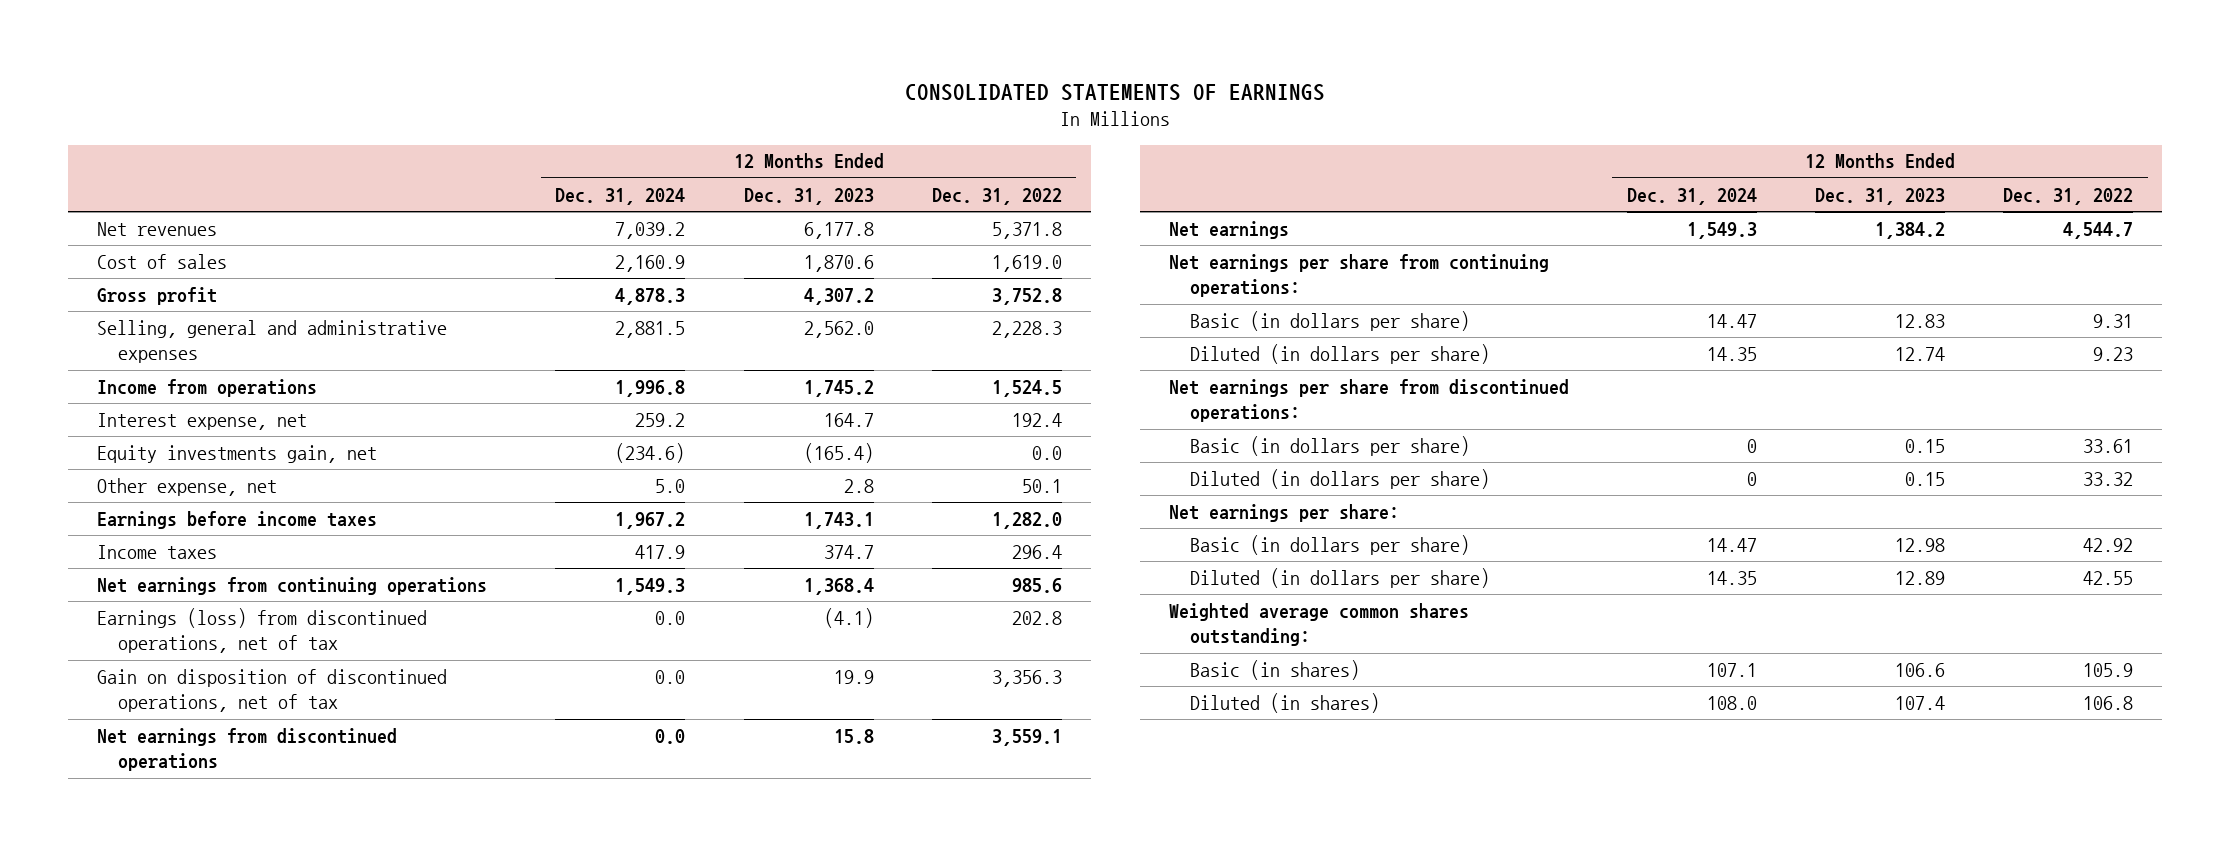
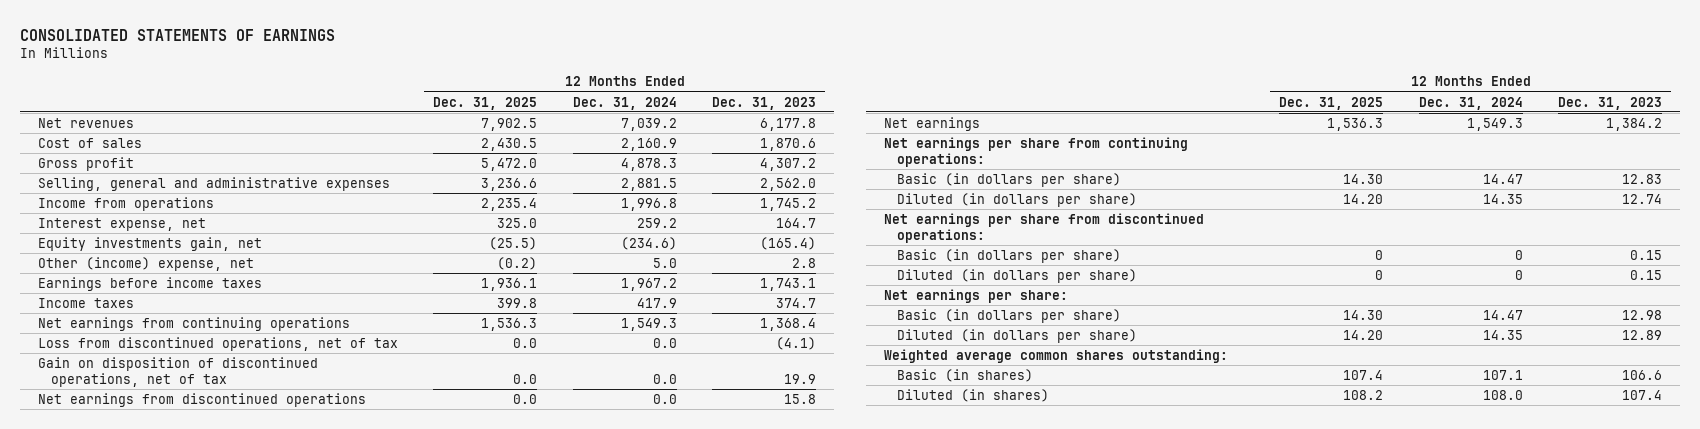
- | 12 Months Ended Dec. 31, 2024 | 12 Months Ended Dec. 31, 2023 | 12 Months Ended Dec. 31, 2022
+ | 12 Months Ended Dec. 31, 2025 | 12 Months Ended Dec. 31, 2024 | 12 Months Ended Dec. 31, 2023
- Other expense, net | 5.0 | 2.8 | 50.1
+ Other (income) expense, net | (0.2) | 5.0 | 2.8
- Earnings (loss) from discontinued operations, net of tax | 0.0 | (4.1) | 202.8
+ Loss from discontinued operations, net of tax | 0.0 | 0.0 | (4.1)

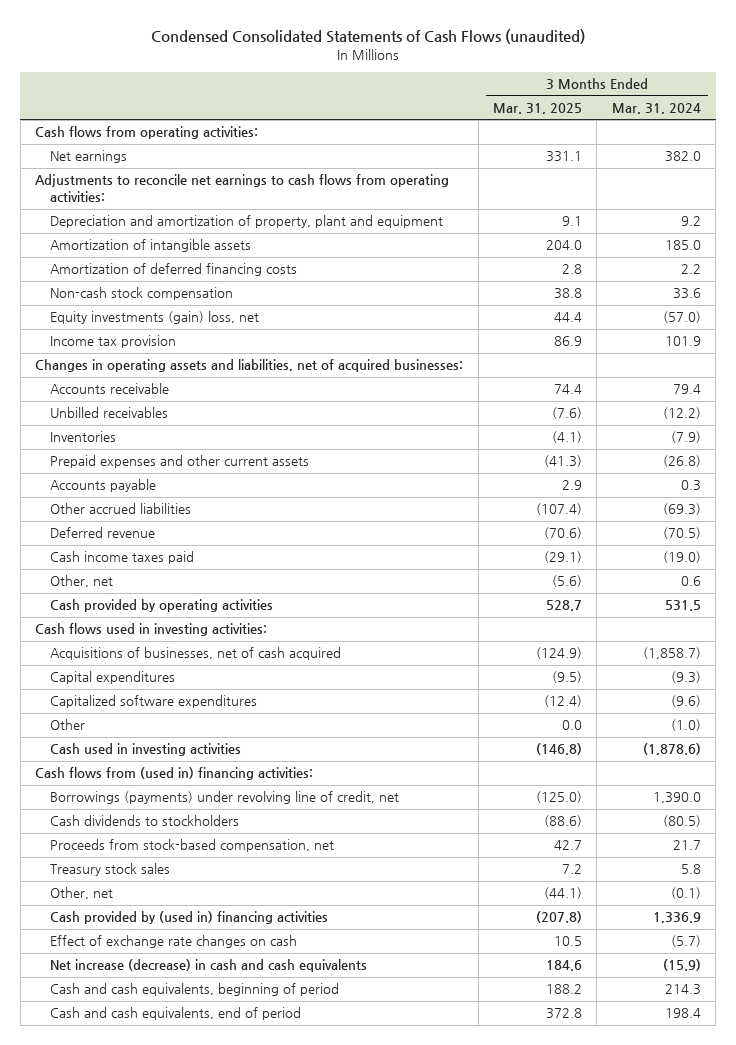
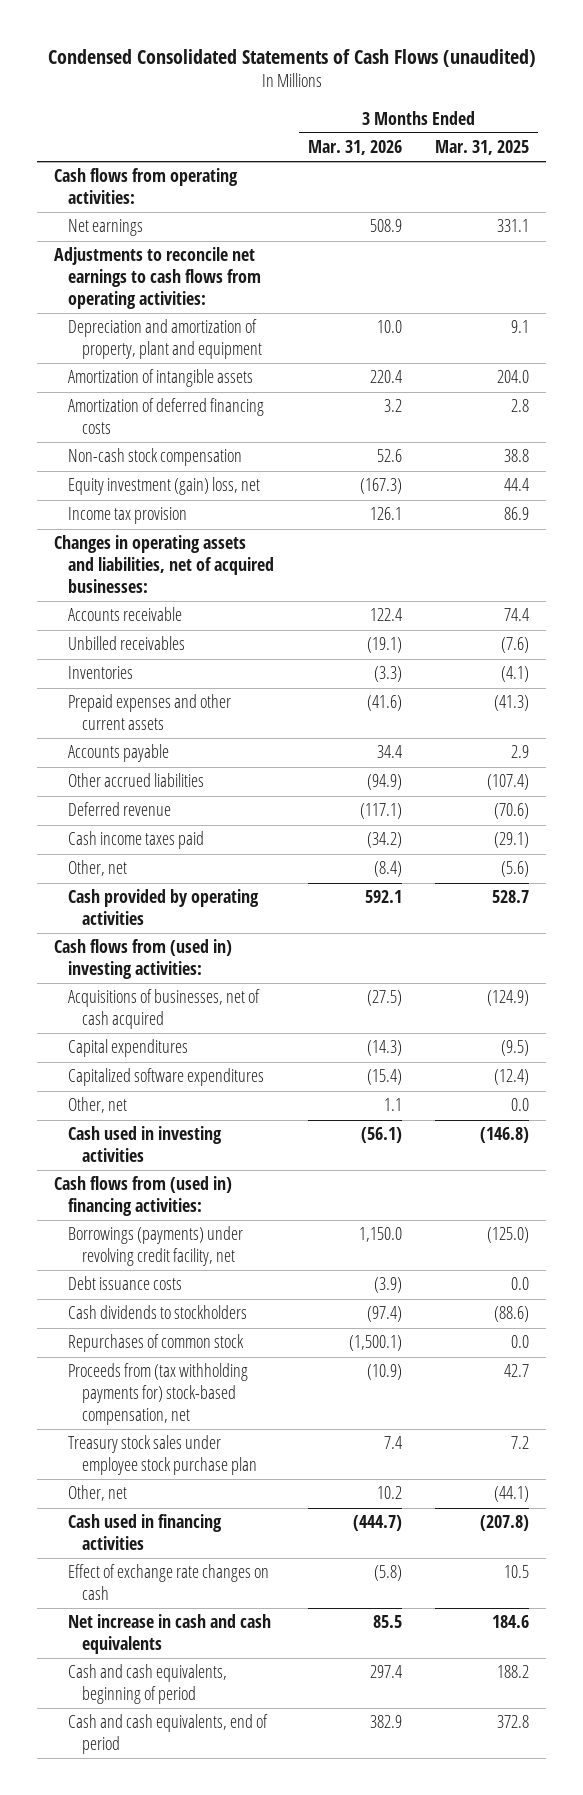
- | 3 Months Ended Mar. 31, 2025 | 3 Months Ended Mar. 31, 2024
+ | 3 Months Ended Mar. 31, 2026 | 3 Months Ended Mar. 31, 2025
- Equity investments (gain) loss, net | 44.4 | (57.0)
+ Equity investment (gain) loss, net | (167.3) | 44.4
- Cash flows used in investing activities:
+ Cash flows from (used in) investing activities:
- Other | 0.0 | (1.0)
+ Other, net | 1.1 | 0.0
- Borrowings (payments) under revolving line of credit, net | (125.0) | 1,390.0
+ Borrowings (payments) under revolving credit facility, net | 1,150.0 | (125.0)
+ Debt issuance costs | (3.9) | 0.0
- Proceeds from stock-based compensation, net | 42.7 | 21.7
- Treasury stock sales | 7.2 | 5.8
+ Repurchases of common stock | (1,500.1) | 0.0
+ Proceeds from (tax withholding payments for) stock-based compensation, net | (10.9) | 42.7
+ Treasury stock sales under employee stock purchase plan | 7.4 | 7.2
- Cash provided by (used in) financing activities | (207.8) | 1,336.9
+ Cash used in financing activities | (444.7) | (207.8)
- Net increase (decrease) in cash and cash equivalents | 184.6 | (15.9)
+ Net increase in cash and cash equivalents | 85.5 | 184.6

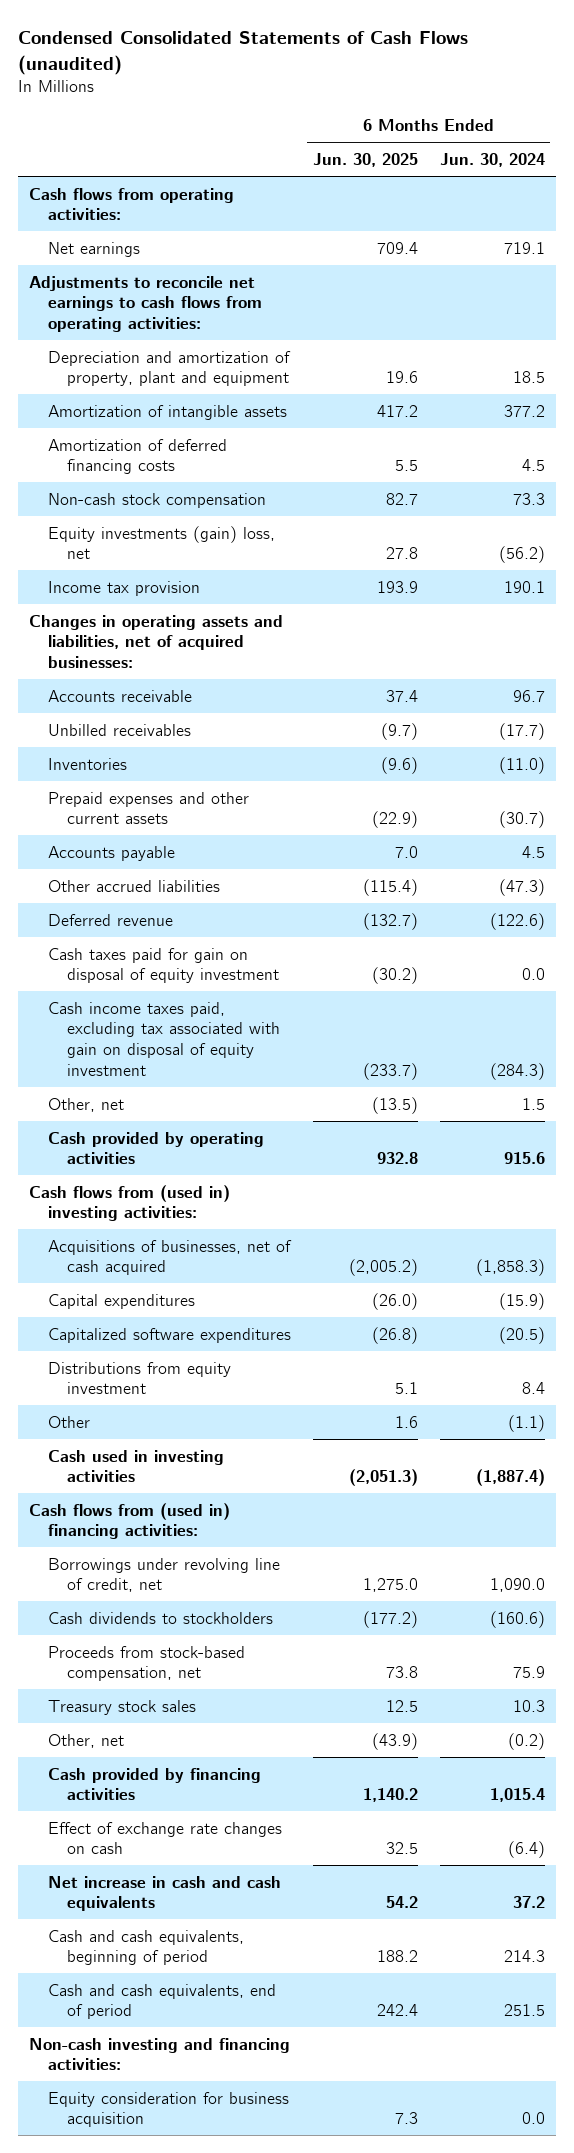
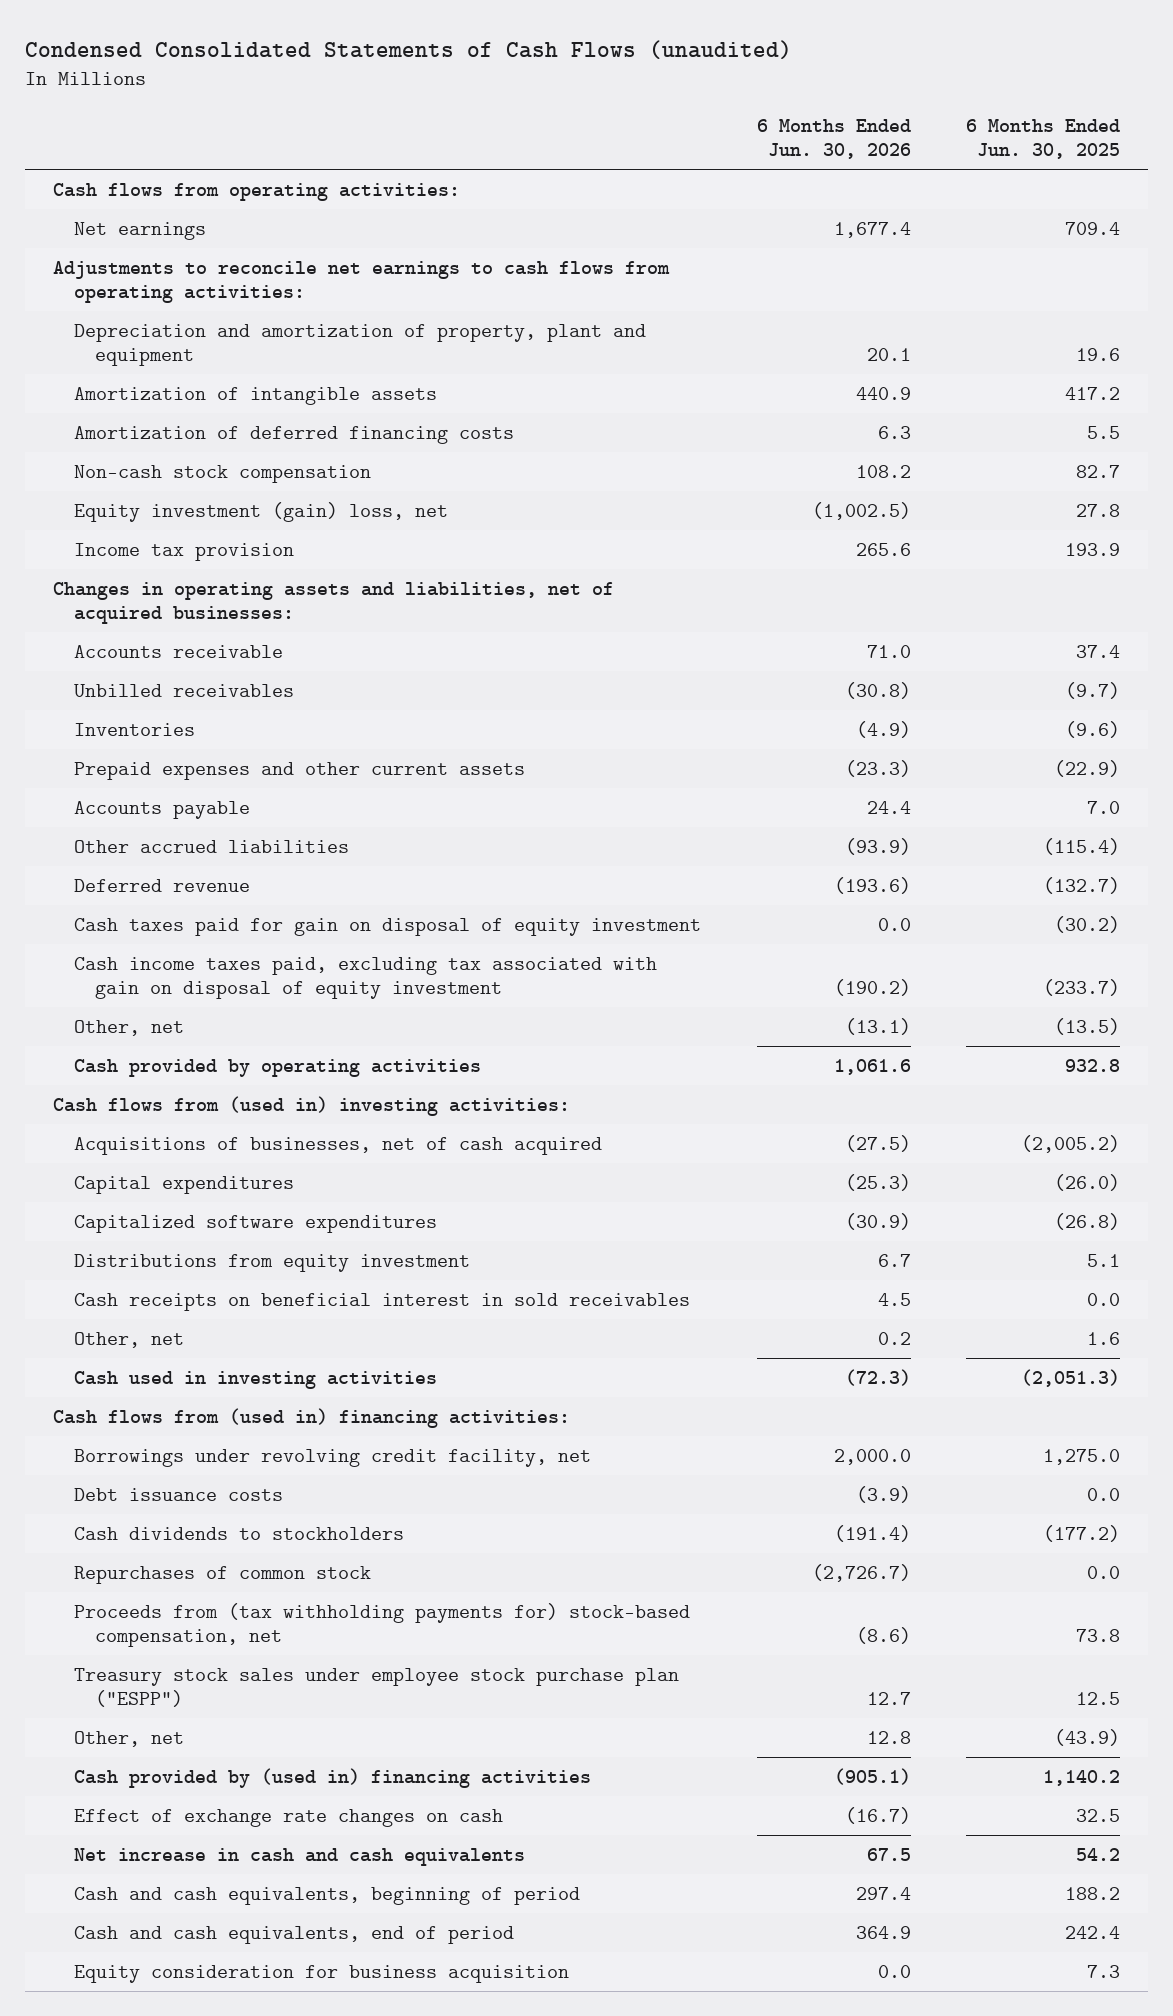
- | 6 Months Ended Jun. 30, 2025 | 6 Months Ended Jun. 30, 2024
+ | 6 Months Ended Jun. 30, 2026 | 6 Months Ended Jun. 30, 2025
- Equity investments (gain) loss, net | 27.8 | (56.2)
+ Equity investment (gain) loss, net | (1,002.5) | 27.8
- Other | 1.6 | (1.1)
+ Cash receipts on beneficial interest in sold receivables | 4.5 | 0.0
+ Other, net | 0.2 | 1.6
- Borrowings under revolving line of credit, net | 1,275.0 | 1,090.0
+ Borrowings under revolving credit facility, net | 2,000.0 | 1,275.0
+ Debt issuance costs | (3.9) | 0.0
- Proceeds from stock-based compensation, net | 73.8 | 75.9
- Treasury stock sales | 12.5 | 10.3
+ Repurchases of common stock | (2,726.7) | 0.0
+ Proceeds from (tax withholding payments for) stock-based compensation, net | (8.6) | 73.8
+ Treasury stock sales under employee stock purchase plan ("ESPP") | 12.7 | 12.5
- Cash provided by financing activities | 1,140.2 | 1,015.4
+ Cash provided by (used in) financing activities | (905.1) | 1,140.2
- Non-cash investing and financing activities:

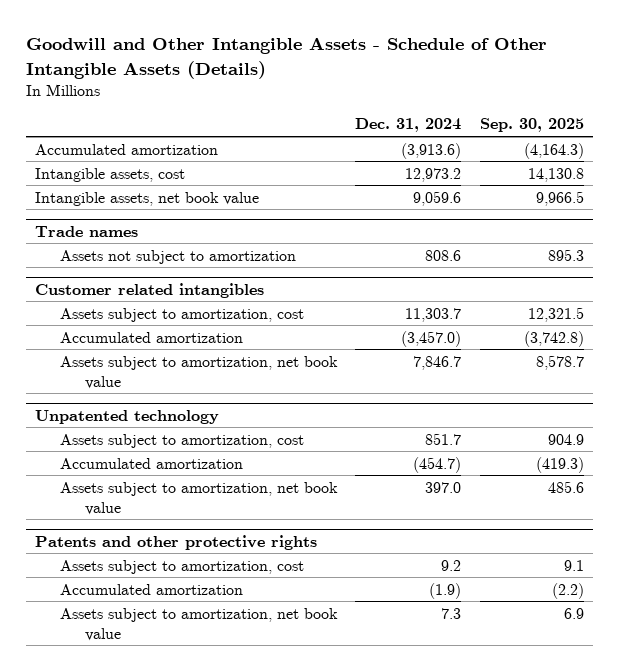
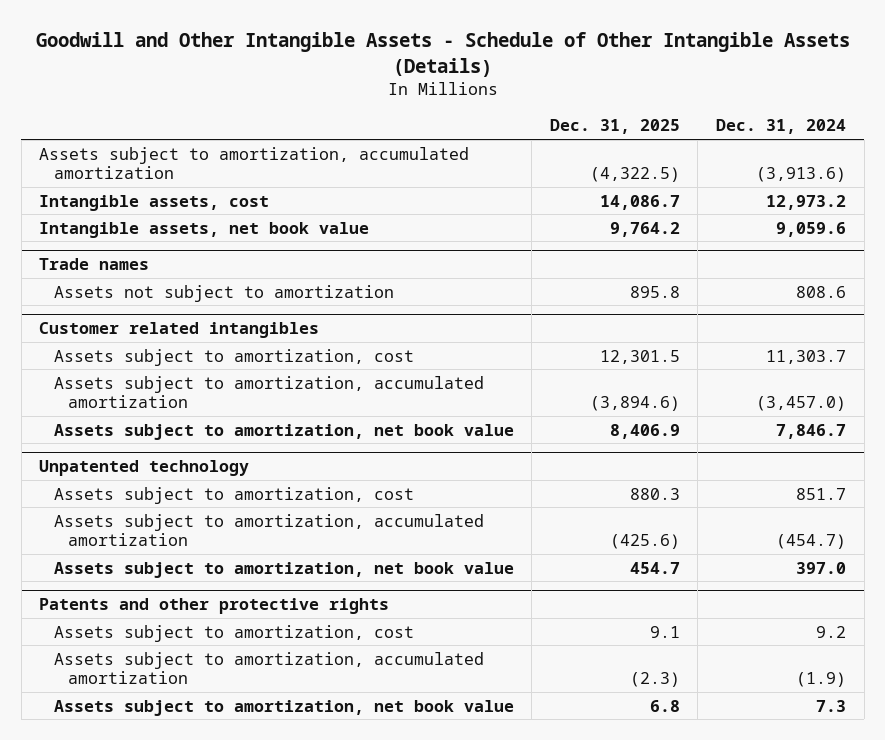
- | Dec. 31, 2024 | Sep. 30, 2025
+ | Dec. 31, 2025 | Dec. 31, 2024
- Accumulated amortization | (3,913.6) | (4,164.3)
+ Assets subject to amortization, accumulated amortization | (4,322.5) | (3,913.6)
@ Customer related intangibles
- Accumulated amortization | (3,457.0) | (3,742.8)
+ Assets subject to amortization, accumulated amortization | (3,894.6) | (3,457.0)
@ Unpatented technology
- Accumulated amortization | (454.7) | (419.3)
+ Assets subject to amortization, accumulated amortization | (425.6) | (454.7)
@ Patents and other protective rights
- Accumulated amortization | (1.9) | (2.2)
+ Assets subject to amortization, accumulated amortization | (2.3) | (1.9)

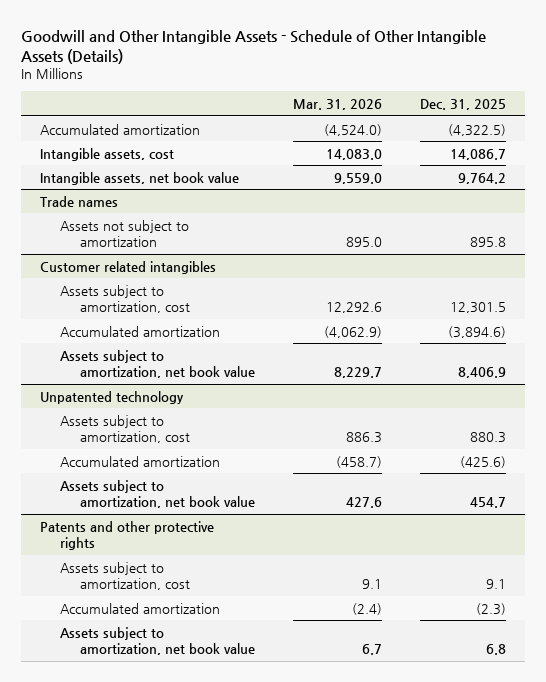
- | Dec. 31, 2025 | Dec. 31, 2024
+ | Mar. 31, 2026 | Dec. 31, 2025
- Assets subject to amortization, accumulated amortization | (4,322.5) | (3,913.6)
+ Accumulated amortization | (4,524.0) | (4,322.5)
@ Customer related intangibles
- Assets subject to amortization, accumulated amortization | (3,894.6) | (3,457.0)
+ Accumulated amortization | (4,062.9) | (3,894.6)
@ Unpatented technology
- Assets subject to amortization, accumulated amortization | (425.6) | (454.7)
+ Accumulated amortization | (458.7) | (425.6)
@ Patents and other protective rights
- Assets subject to amortization, accumulated amortization | (2.3) | (1.9)
+ Accumulated amortization | (2.4) | (2.3)

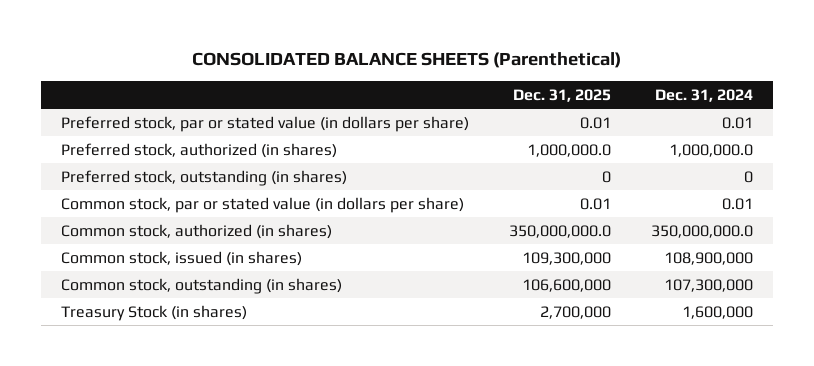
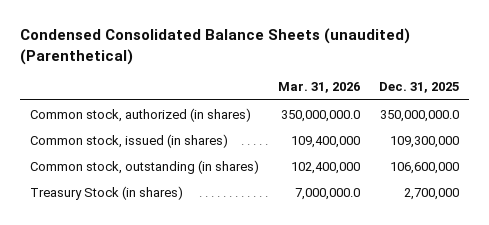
- CONSOLIDATED BALANCE SHEETS (Parenthetical)
+ Condensed Consolidated Balance Sheets (unaudited) (Parenthetical)
- | Dec. 31, 2025 | Dec. 31, 2024
+ | Mar. 31, 2026 | Dec. 31, 2025
- Preferred stock, par or stated value (in dollars per share) | 0.01 | 0.01
- Preferred stock, authorized (in shares) | 1,000,000.0 | 1,000,000.0
- Preferred stock, outstanding (in shares) | 0 | 0
- Common stock, par or stated value (in dollars per share) | 0.01 | 0.01

